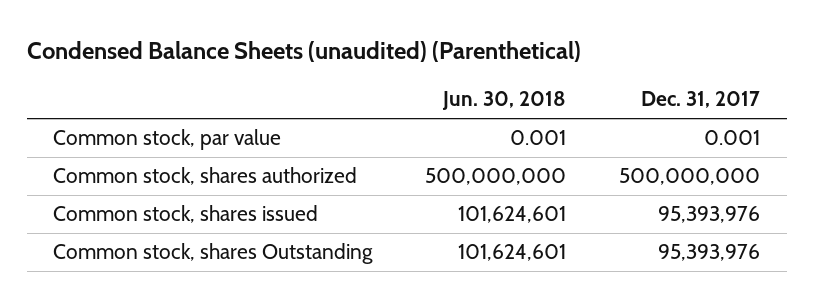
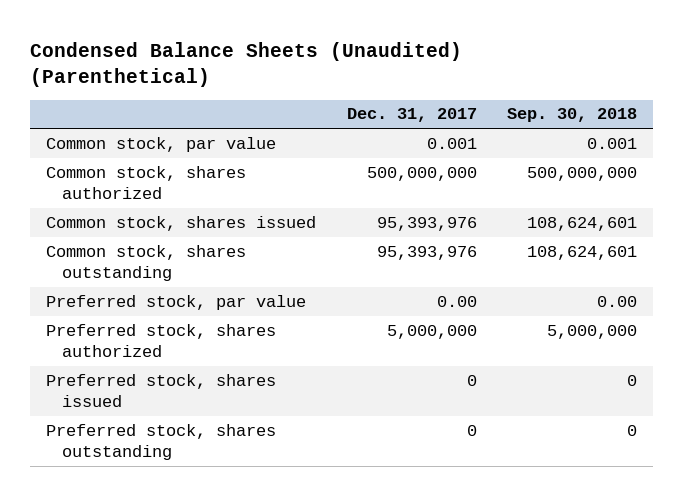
- Condensed Balance Sheets (unaudited) (Parenthetical)
+ Condensed Balance Sheets (Unaudited) (Parenthetical)
- | Jun. 30, 2018 | Dec. 31, 2017
+ | Dec. 31, 2017 | Sep. 30, 2018
- Common stock, shares Outstanding | 101,624,601 | 95,393,976
+ Common stock, shares outstanding | 95,393,976 | 108,624,601
+ Preferred stock, par value | 0.00 | 0.00
+ Preferred stock, shares authorized | 5,000,000 | 5,000,000
+ Preferred stock, shares issued | 0 | 0
+ Preferred stock, shares outstanding | 0 | 0

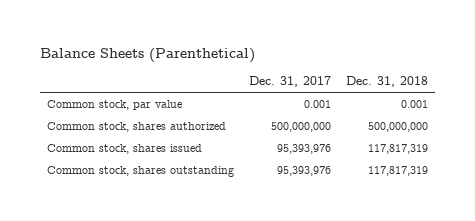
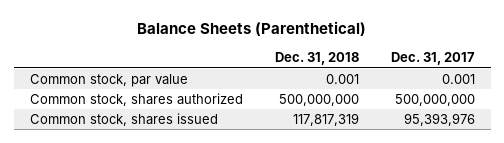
- | Dec. 31, 2017 | Dec. 31, 2018
+ | Dec. 31, 2018 | Dec. 31, 2017
- Common stock, shares outstanding | 95,393,976 | 117,817,319

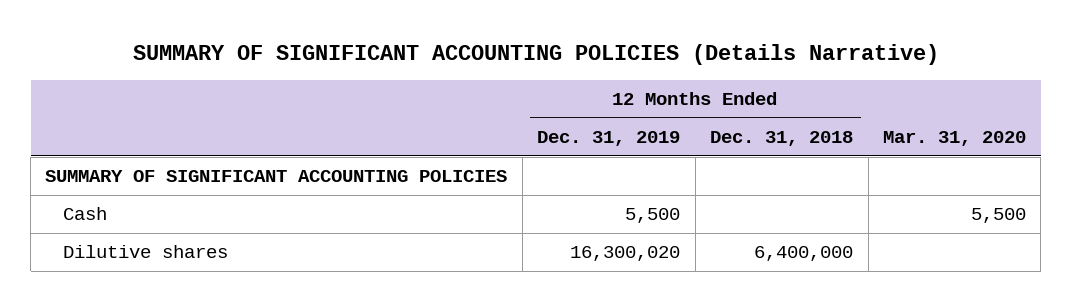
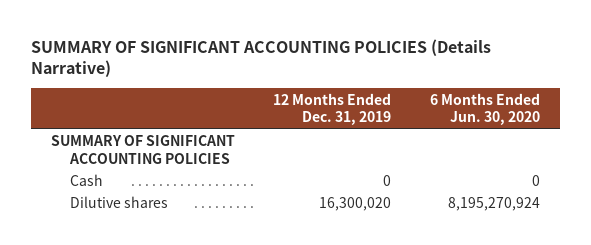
- | 12 Months Ended Dec. 31, 2019 | 12 Months Ended Dec. 31, 2018 | Mar. 31, 2020
+ | 12 Months Ended Dec. 31, 2019 | 6 Months Ended Jun. 30, 2020
- Cash | 5,500 | | 5,500
+ Cash | 0 | 0

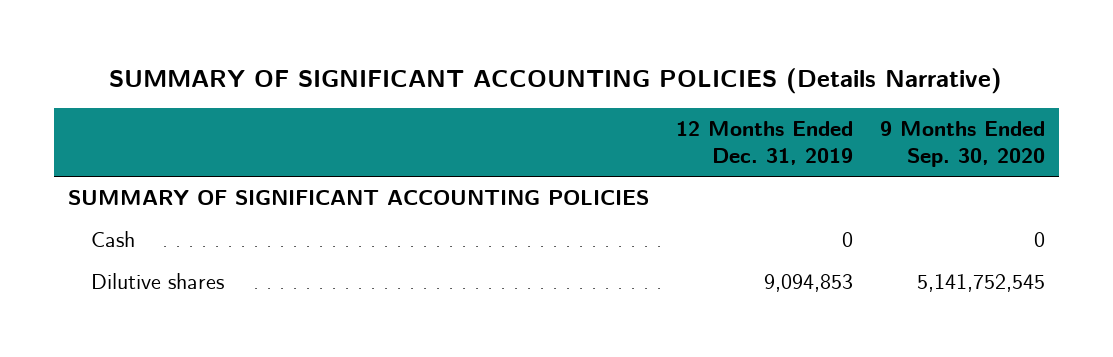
- | 12 Months Ended Dec. 31, 2019 | 6 Months Ended Jun. 30, 2020
+ | 12 Months Ended Dec. 31, 2019 | 9 Months Ended Sep. 30, 2020
- Dilutive shares | 16,300,020 | 8,195,270,924
+ Dilutive shares | 9,094,853 | 5,141,752,545

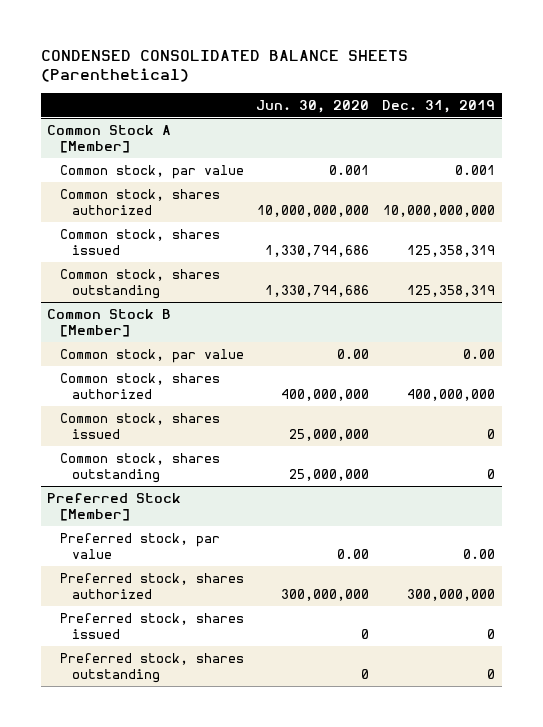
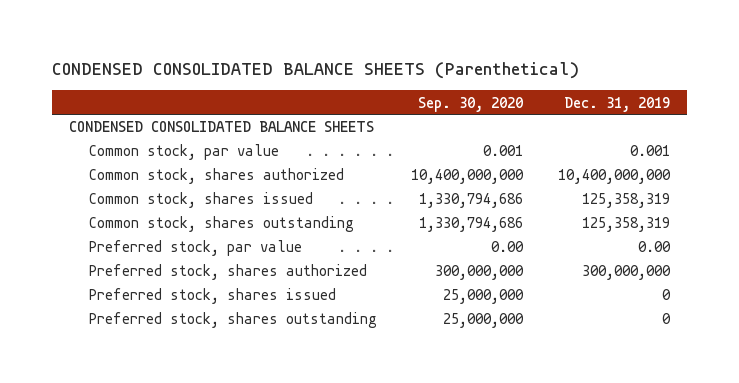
- | Jun. 30, 2020 | Dec. 31, 2019
+ | Sep. 30, 2020 | Dec. 31, 2019
- Common Stock A [Member]
+ CONDENSED CONSOLIDATED BALANCE SHEETS
- Common stock, shares authorized | 10,000,000,000 | 10,000,000,000
+ Common stock, shares authorized | 10,400,000,000 | 10,400,000,000
- Common Stock B [Member]
- Common stock, par value | 0.00 | 0.00
- Common stock, shares authorized | 400,000,000 | 400,000,000
- Common stock, shares issued | 25,000,000 | 0
- Common stock, shares outstanding | 25,000,000 | 0
- Preferred Stock [Member]

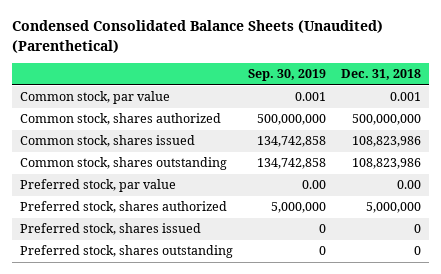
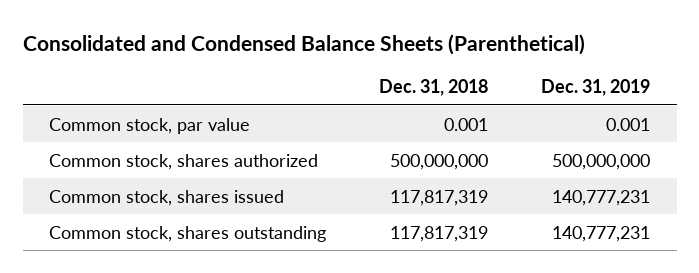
- Condensed Consolidated Balance Sheets (Unaudited) (Parenthetical)
+ Consolidated and Condensed Balance Sheets (Parenthetical)
- | Sep. 30, 2019 | Dec. 31, 2018
+ | Dec. 31, 2018 | Dec. 31, 2019
- Common stock, shares issued | 134,742,858 | 108,823,986
- Common stock, shares outstanding | 134,742,858 | 108,823,986
- Preferred stock, par value | 0.00 | 0.00
- Preferred stock, shares authorized | 5,000,000 | 5,000,000
- Preferred stock, shares issued | 0 | 0
- Preferred stock, shares outstanding | 0 | 0
+ Common stock, shares issued | 117,817,319 | 140,777,231
+ Common stock, shares outstanding | 117,817,319 | 140,777,231

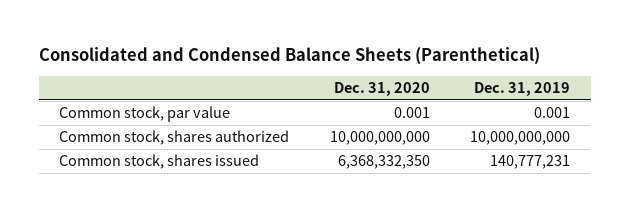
- | Dec. 31, 2018 | Dec. 31, 2019
+ | Dec. 31, 2020 | Dec. 31, 2019
- Common stock, shares authorized | 500,000,000 | 500,000,000
+ Common stock, shares authorized | 10,000,000,000 | 10,000,000,000
- Common stock, shares outstanding | 117,817,319 | 140,777,231

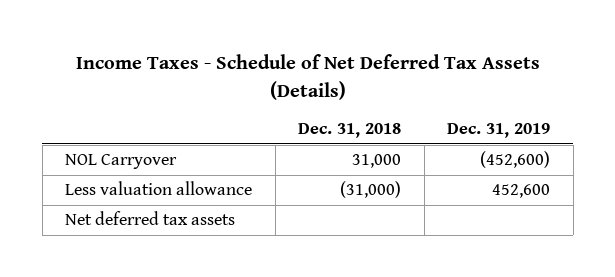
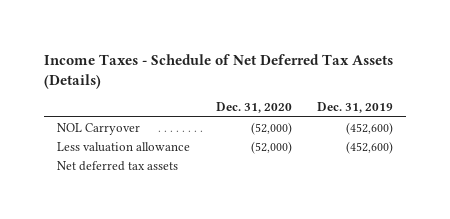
- | Dec. 31, 2018 | Dec. 31, 2019
+ | Dec. 31, 2020 | Dec. 31, 2019
- Less valuation allowance | (31,000) | 452,600
+ Less valuation allowance | (52,000) | (452,600)

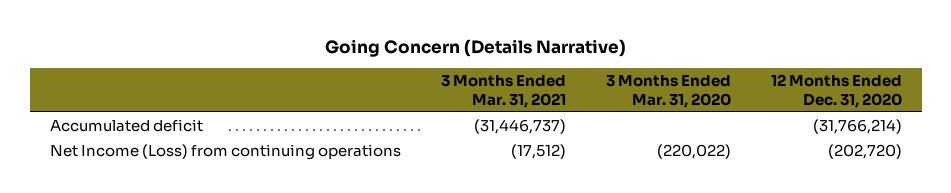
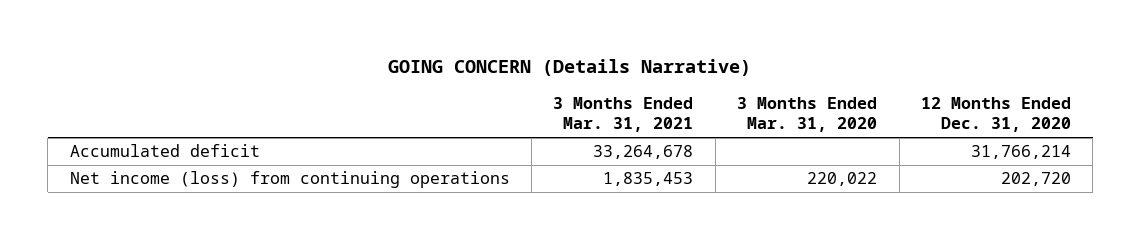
- Going Concern (Details Narrative)
+ GOING CONCERN (Details Narrative)
- Accumulated deficit | (31,446,737) | | (31,766,214)
- Net Income (Loss) from continuing operations | (17,512) | (220,022) | (202,720)
+ Accumulated deficit | 33,264,678 | | 31,766,214
+ Net income (loss) from continuing operations | 1,835,453 | 220,022 | 202,720

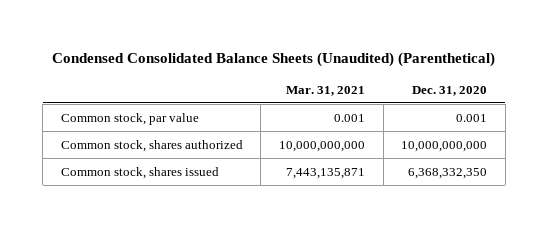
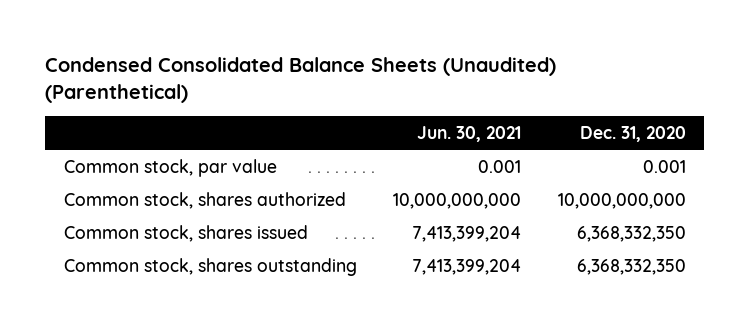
- | Mar. 31, 2021 | Dec. 31, 2020
+ | Jun. 30, 2021 | Dec. 31, 2020
+ Common stock, shares outstanding | 7,413,399,204 | 6,368,332,350

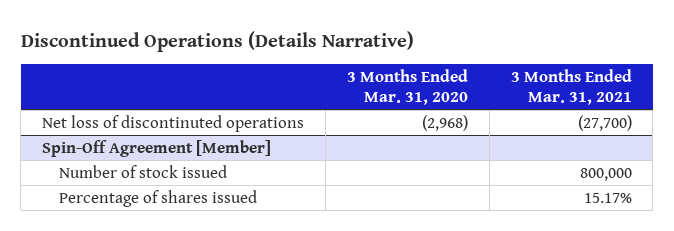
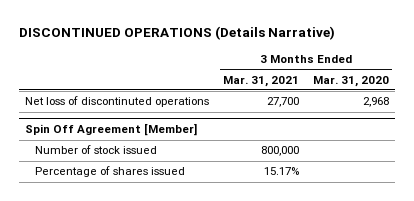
- Discontinued Operations (Details Narrative)
+ DISCONTINUED OPERATIONS (Details Narrative)
- | 3 Months Ended Mar. 31, 2020 | 3 Months Ended Mar. 31, 2021
+ | 3 Months Ended Mar. 31, 2021 | 3 Months Ended Mar. 31, 2020
- Net loss of discontinuted operations | (2,968) | (27,700)
- Spin-Off Agreement [Member]
+ Net loss of discontinuted operations | 27,700 | 2,968
+ Spin Off Agreement [Member]

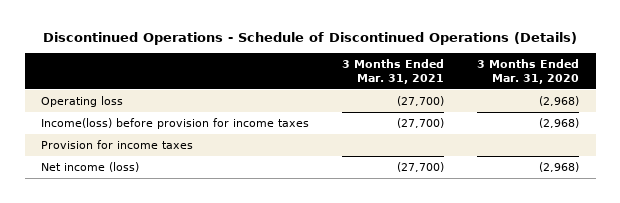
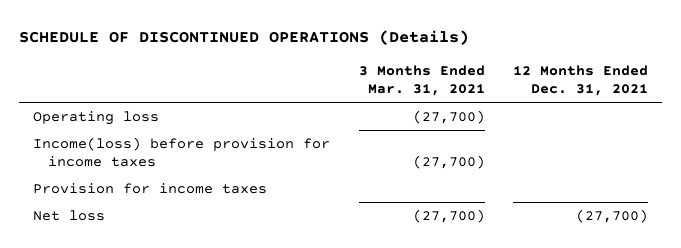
- Discontinued Operations - Schedule of Discontinued Operations (Details)
+ SCHEDULE OF DISCONTINUED OPERATIONS (Details)
- | 3 Months Ended Mar. 31, 2021 | 3 Months Ended Mar. 31, 2020
+ | 3 Months Ended Mar. 31, 2021 | 12 Months Ended Dec. 31, 2021
- Net income (loss) | (27,700) | (2,968)
+ Net loss | (27,700) | (27,700)

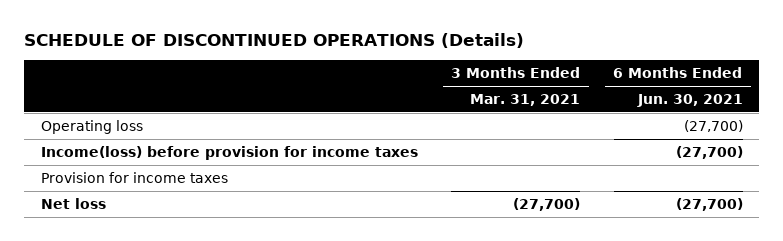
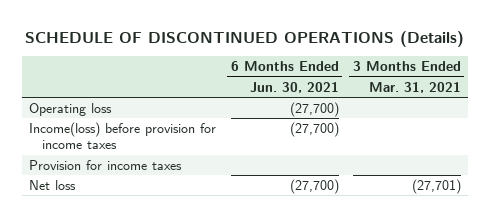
- | 3 Months Ended Mar. 31, 2021 | 6 Months Ended Jun. 30, 2021
+ | 6 Months Ended Jun. 30, 2021 | 3 Months Ended Mar. 31, 2021
- Net loss | (27,700) | (27,700)
+ Net loss | (27,700) | (27,701)

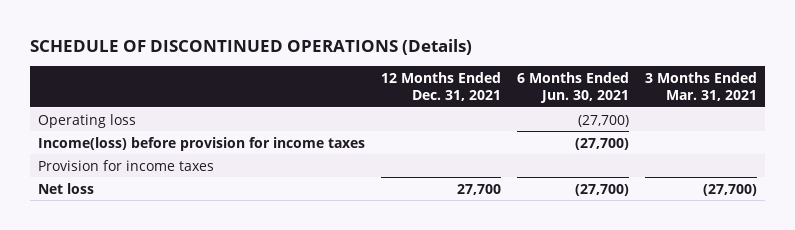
- | 6 Months Ended Jun. 30, 2021 | 3 Months Ended Mar. 31, 2021
+ | 12 Months Ended Dec. 31, 2021 | 6 Months Ended Jun. 30, 2021 | 3 Months Ended Mar. 31, 2021
- Net loss | (27,700) | (27,701)
+ Net loss | 27,700 | (27,700) | (27,700)

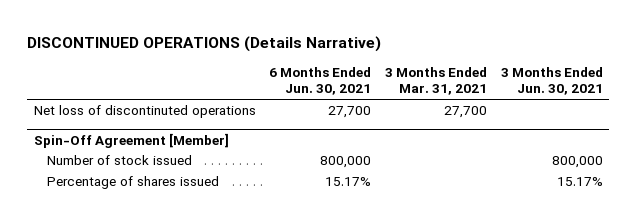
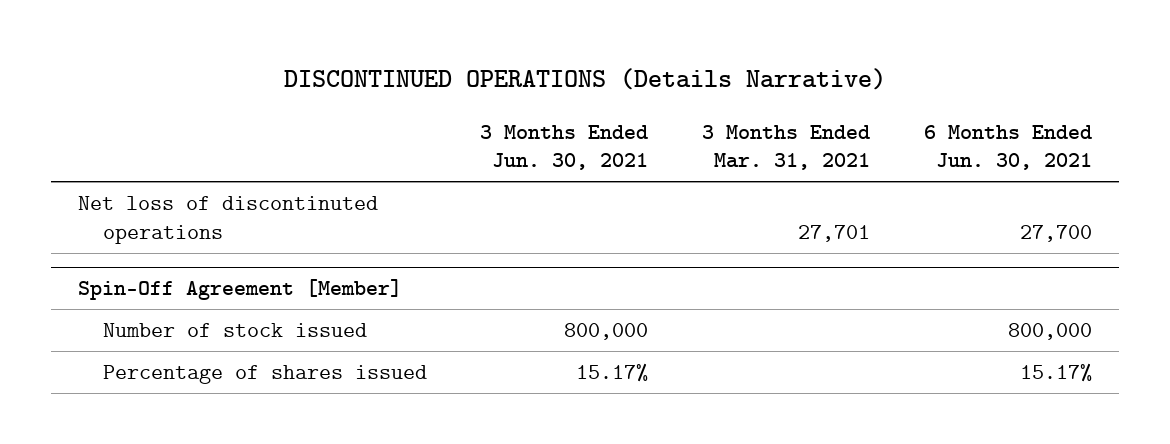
- | 6 Months Ended Jun. 30, 2021 | 3 Months Ended Mar. 31, 2021 | 3 Months Ended Jun. 30, 2021
+ | 3 Months Ended Jun. 30, 2021 | 3 Months Ended Mar. 31, 2021 | 6 Months Ended Jun. 30, 2021
- Net loss of discontinuted operations | 27,700 | 27,700 |
+ Net loss of discontinuted operations | | 27,701 | 27,700

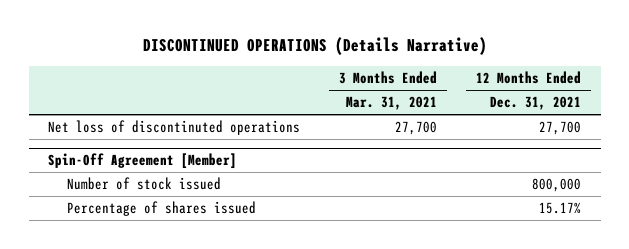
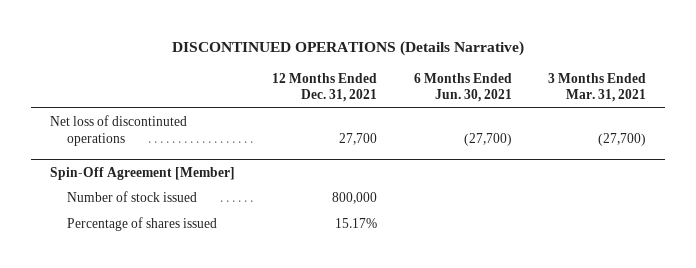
- | 3 Months Ended Mar. 31, 2021 | 12 Months Ended Dec. 31, 2021
+ | 12 Months Ended Dec. 31, 2021 | 6 Months Ended Jun. 30, 2021 | 3 Months Ended Mar. 31, 2021
- Net loss of discontinuted operations | 27,700 | 27,700
+ Net loss of discontinuted operations | 27,700 | (27,700) | (27,700)

